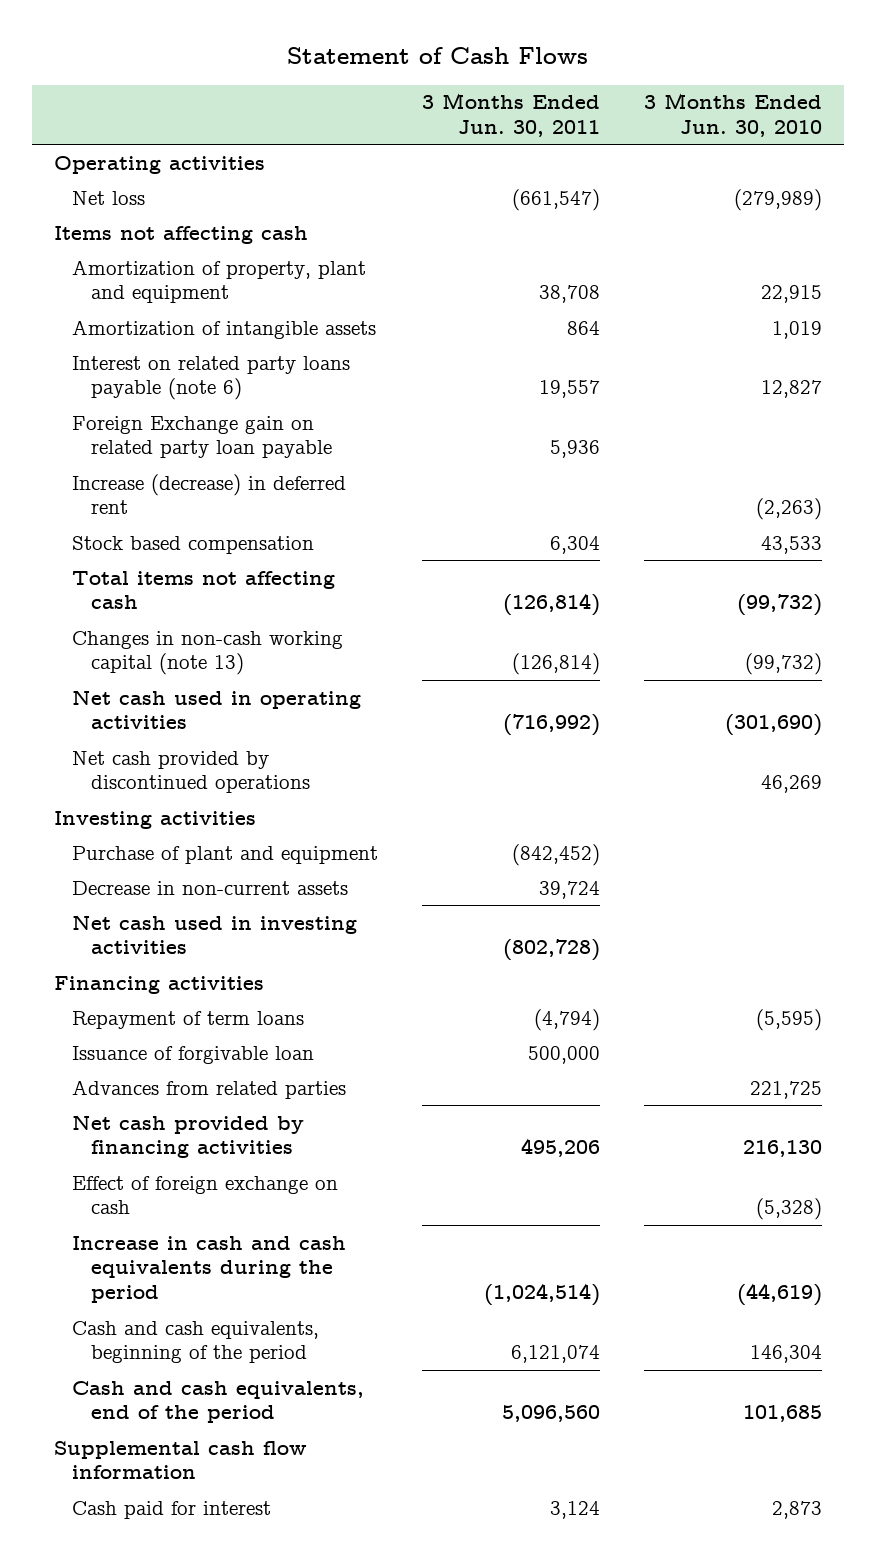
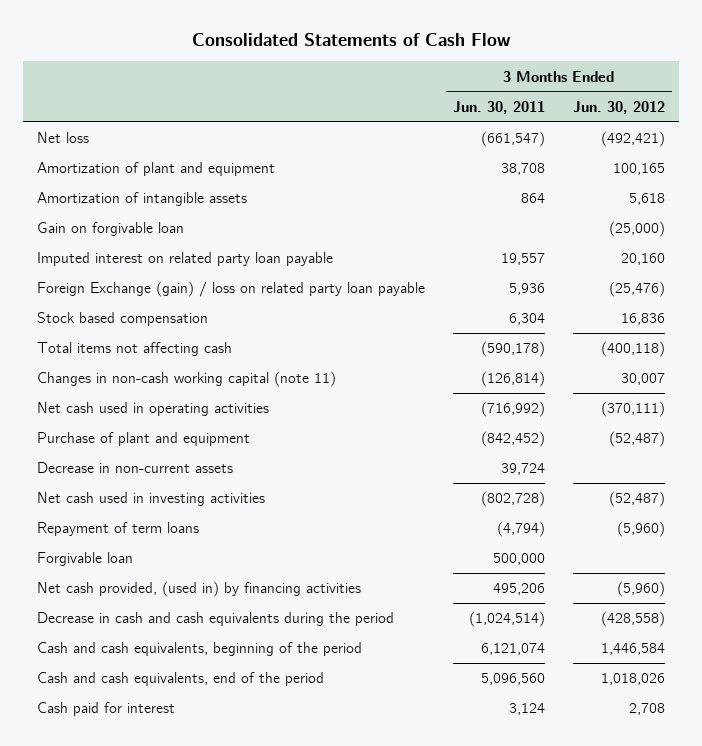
- Statement of Cash Flows
+ Consolidated Statements of Cash Flow
- | 3 Months Ended Jun. 30, 2011 | 3 Months Ended Jun. 30, 2010
+ | 3 Months Ended Jun. 30, 2011 | 3 Months Ended Jun. 30, 2012
- Operating activities
- Items not affecting cash
- Amortization of property, plant and equipment | 38,708 | 22,915
+ Amortization of plant and equipment | 38,708 | 100,165
- Interest on related party loans payable (note 6) | 19,557 | 12,827
- Foreign Exchange gain on related party loan payable | 5,936 |
- Increase (decrease) in deferred rent | | (2,263)
+ Gain on forgivable loan | | (25,000)
+ Imputed interest on related party loan payable | 19,557 | 20,160
+ Foreign Exchange (gain) / loss on related party loan payable | 5,936 | (25,476)
- Total items not affecting cash | (126,814) | (99,732)
- Changes in non-cash working capital (note 13) | (126,814) | (99,732)
+ Total items not affecting cash | (590,178) | (400,118)
+ Changes in non-cash working capital (note 11) | (126,814) | 30,007
- Net cash provided by discontinued operations | | 46,269
- Investing activities
- Financing activities
- Issuance of forgivable loan | 500,000 |
- Advances from related parties | | 221,725
- Net cash provided by financing activities | 495,206 | 216,130
- Effect of foreign exchange on cash | | (5,328)
- Increase in cash and cash equivalents during the period | (1,024,514) | (44,619)
+ Forgivable loan | 500,000 |
+ Net cash provided, (used in) by financing activities | 495,206 | (5,960)
+ Decrease in cash and cash equivalents during the period | (1,024,514) | (428,558)
- Supplemental cash flow information

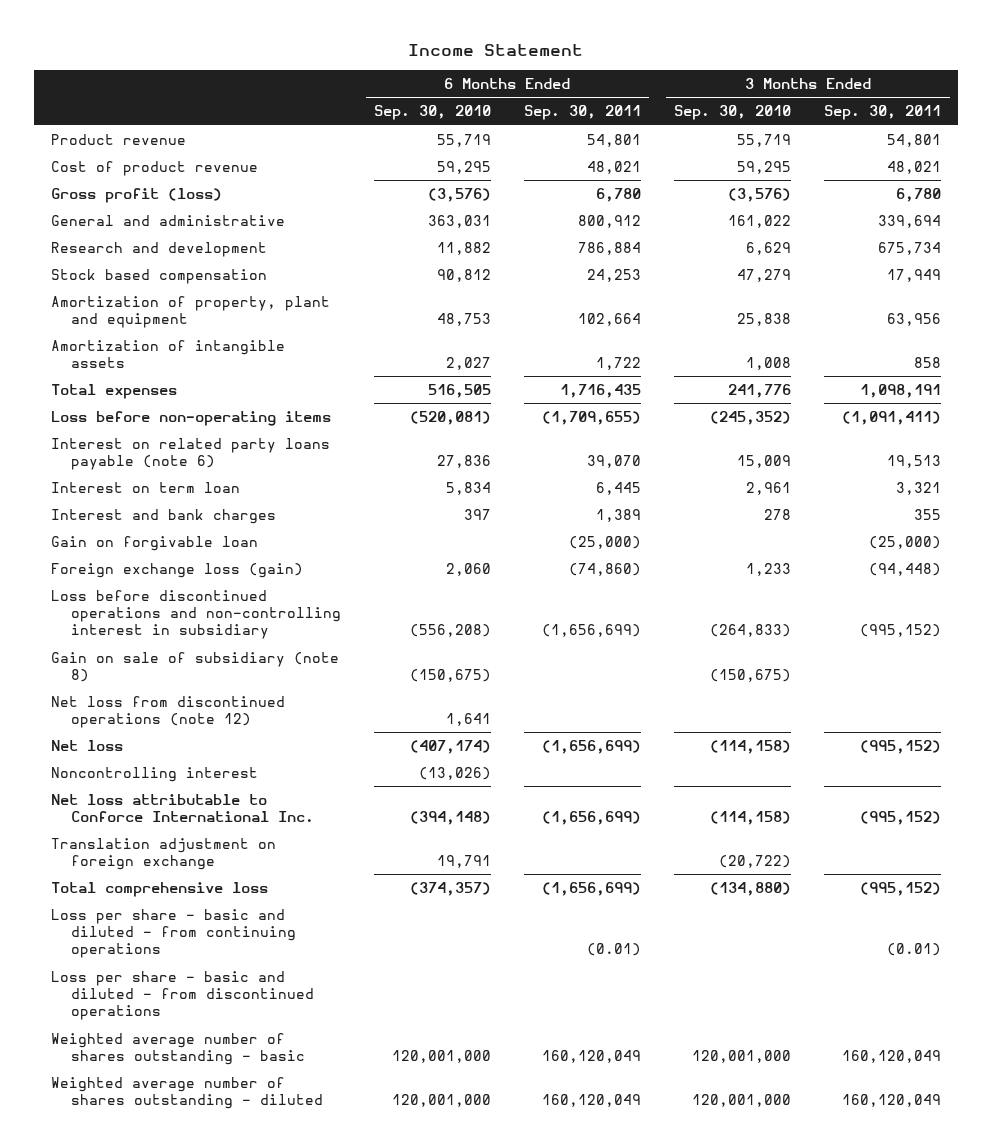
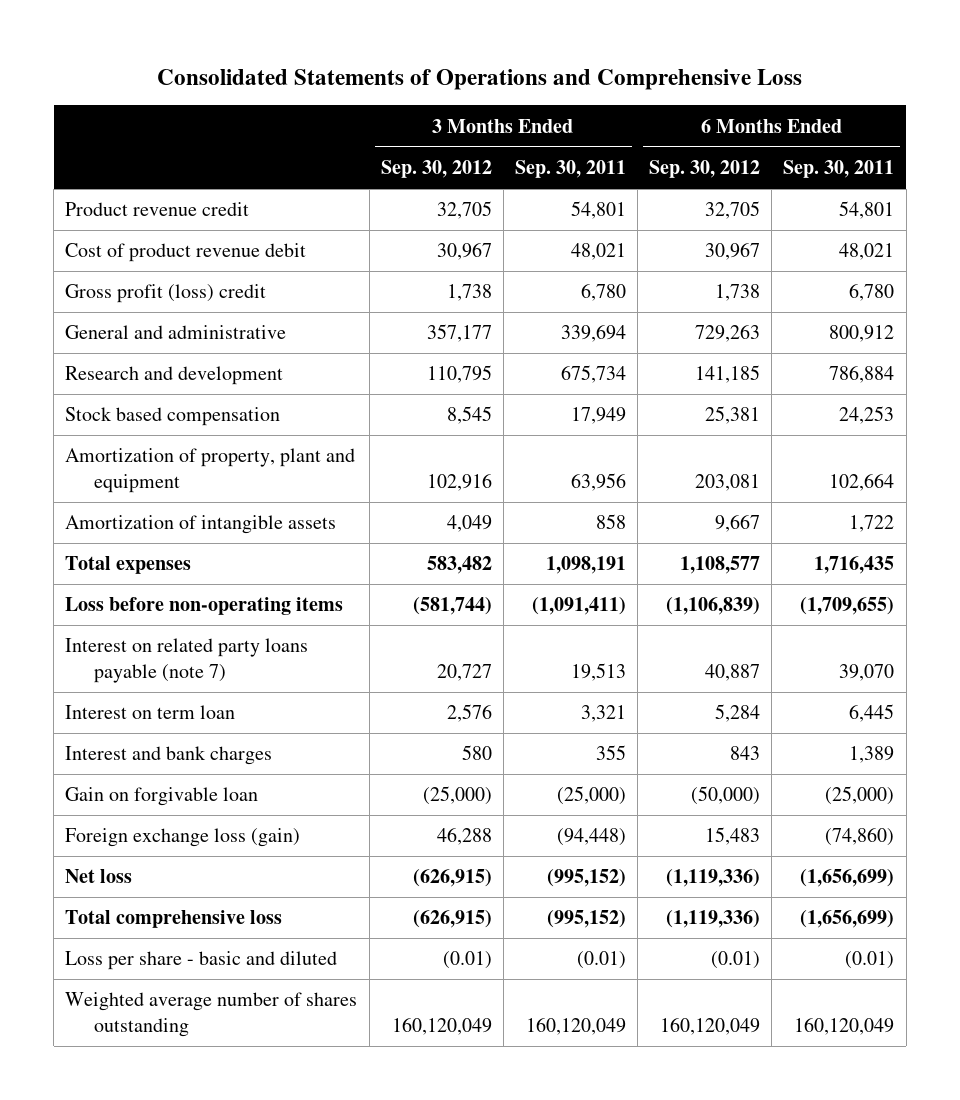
- Income Statement
+ Consolidated Statements of Operations and Comprehensive Loss
- | 6 Months Ended Sep. 30, 2010 | 6 Months Ended Sep. 30, 2011 | 3 Months Ended Sep. 30, 2010 | 3 Months Ended Sep. 30, 2011
+ | 3 Months Ended Sep. 30, 2012 | 3 Months Ended Sep. 30, 2011 | 6 Months Ended Sep. 30, 2012 | 6 Months Ended Sep. 30, 2011
- Product revenue | 55,719 | 54,801 | 55,719 | 54,801
- Cost of product revenue | 59,295 | 48,021 | 59,295 | 48,021
- Gross profit (loss) | (3,576) | 6,780 | (3,576) | 6,780
+ Product revenue credit | 32,705 | 54,801 | 32,705 | 54,801
+ Cost of product revenue debit | 30,967 | 48,021 | 30,967 | 48,021
+ Gross profit (loss) credit | 1,738 | 6,780 | 1,738 | 6,780
- Interest on related party loans payable (note 6) | 27,836 | 39,070 | 15,009 | 19,513
+ Interest on related party loans payable (note 7) | 20,727 | 19,513 | 40,887 | 39,070
- Loss before discontinued operations and non-controlling interest in subsidiary | (556,208) | (1,656,699) | (264,833) | (995,152)
- Gain on sale of subsidiary (note 8) | (150,675) | | (150,675) |
- Net loss from discontinued operations (note 12) | 1,641 | | |
- Noncontrolling interest | (13,026) | | |
- Net loss attributable to Conforce International Inc. | (394,148) | (1,656,699) | (114,158) | (995,152)
- Translation adjustment on foreign exchange | 19,791 | | (20,722) |
- Loss per share - basic and diluted - from continuing operations | | (0.01) | | (0.01)
- Loss per share - basic and diluted - from discontinued operations
- Weighted average number of shares outstanding - basic | 120,001,000 | 160,120,049 | 120,001,000 | 160,120,049
- Weighted average number of shares outstanding - diluted | 120,001,000 | 160,120,049 | 120,001,000 | 160,120,049
+ Loss per share - basic and diluted | (0.01) | (0.01) | (0.01) | (0.01)
+ Weighted average number of shares outstanding | 160,120,049 | 160,120,049 | 160,120,049 | 160,120,049

